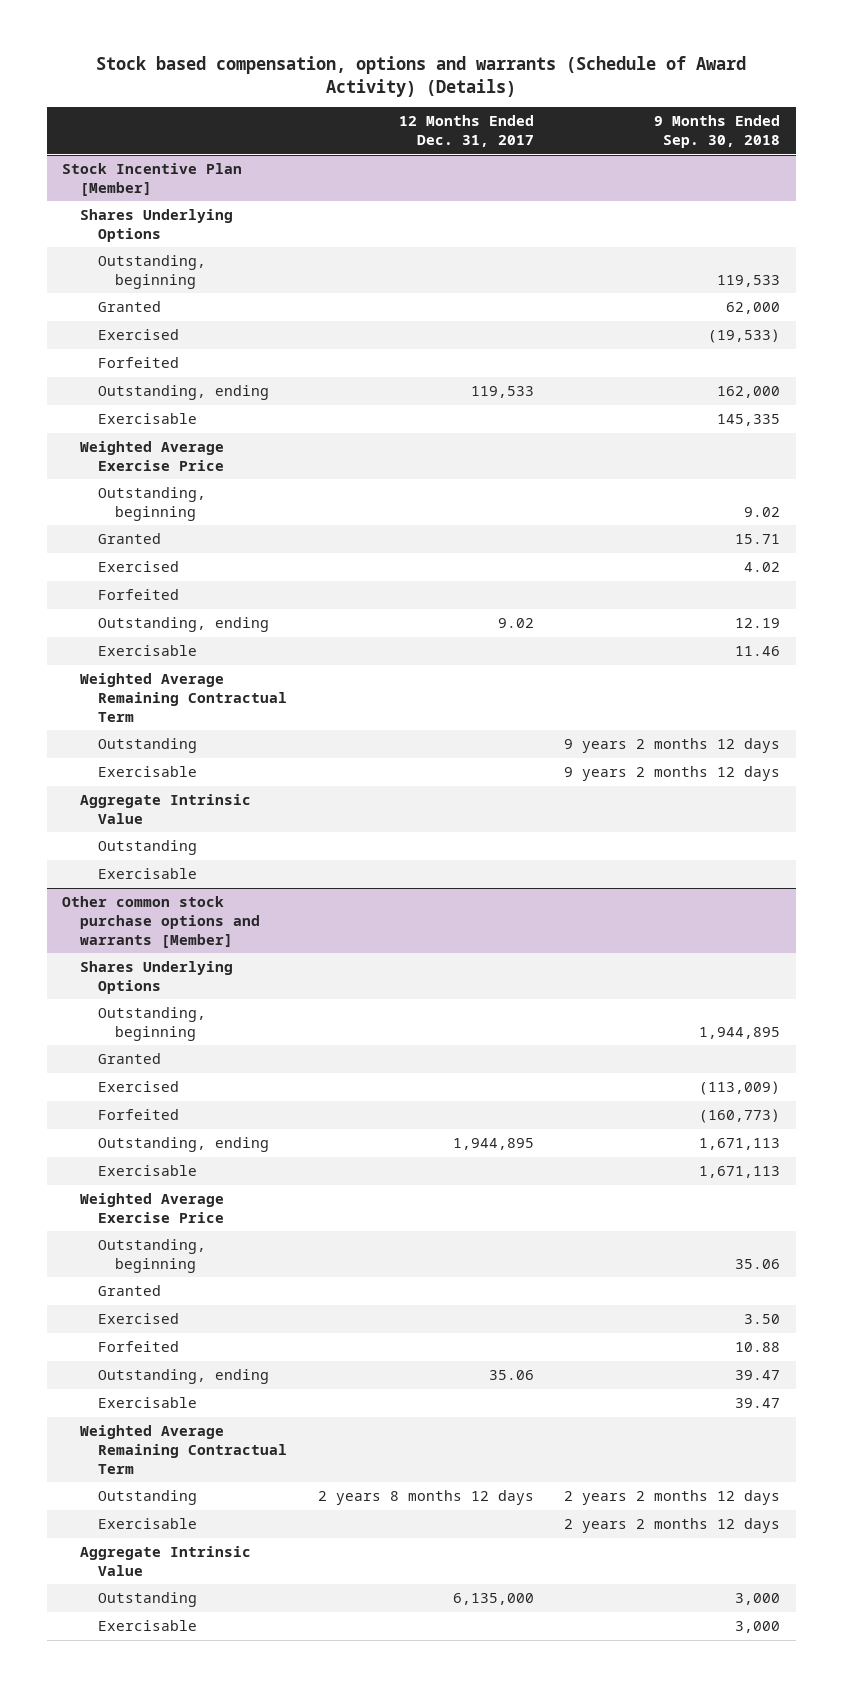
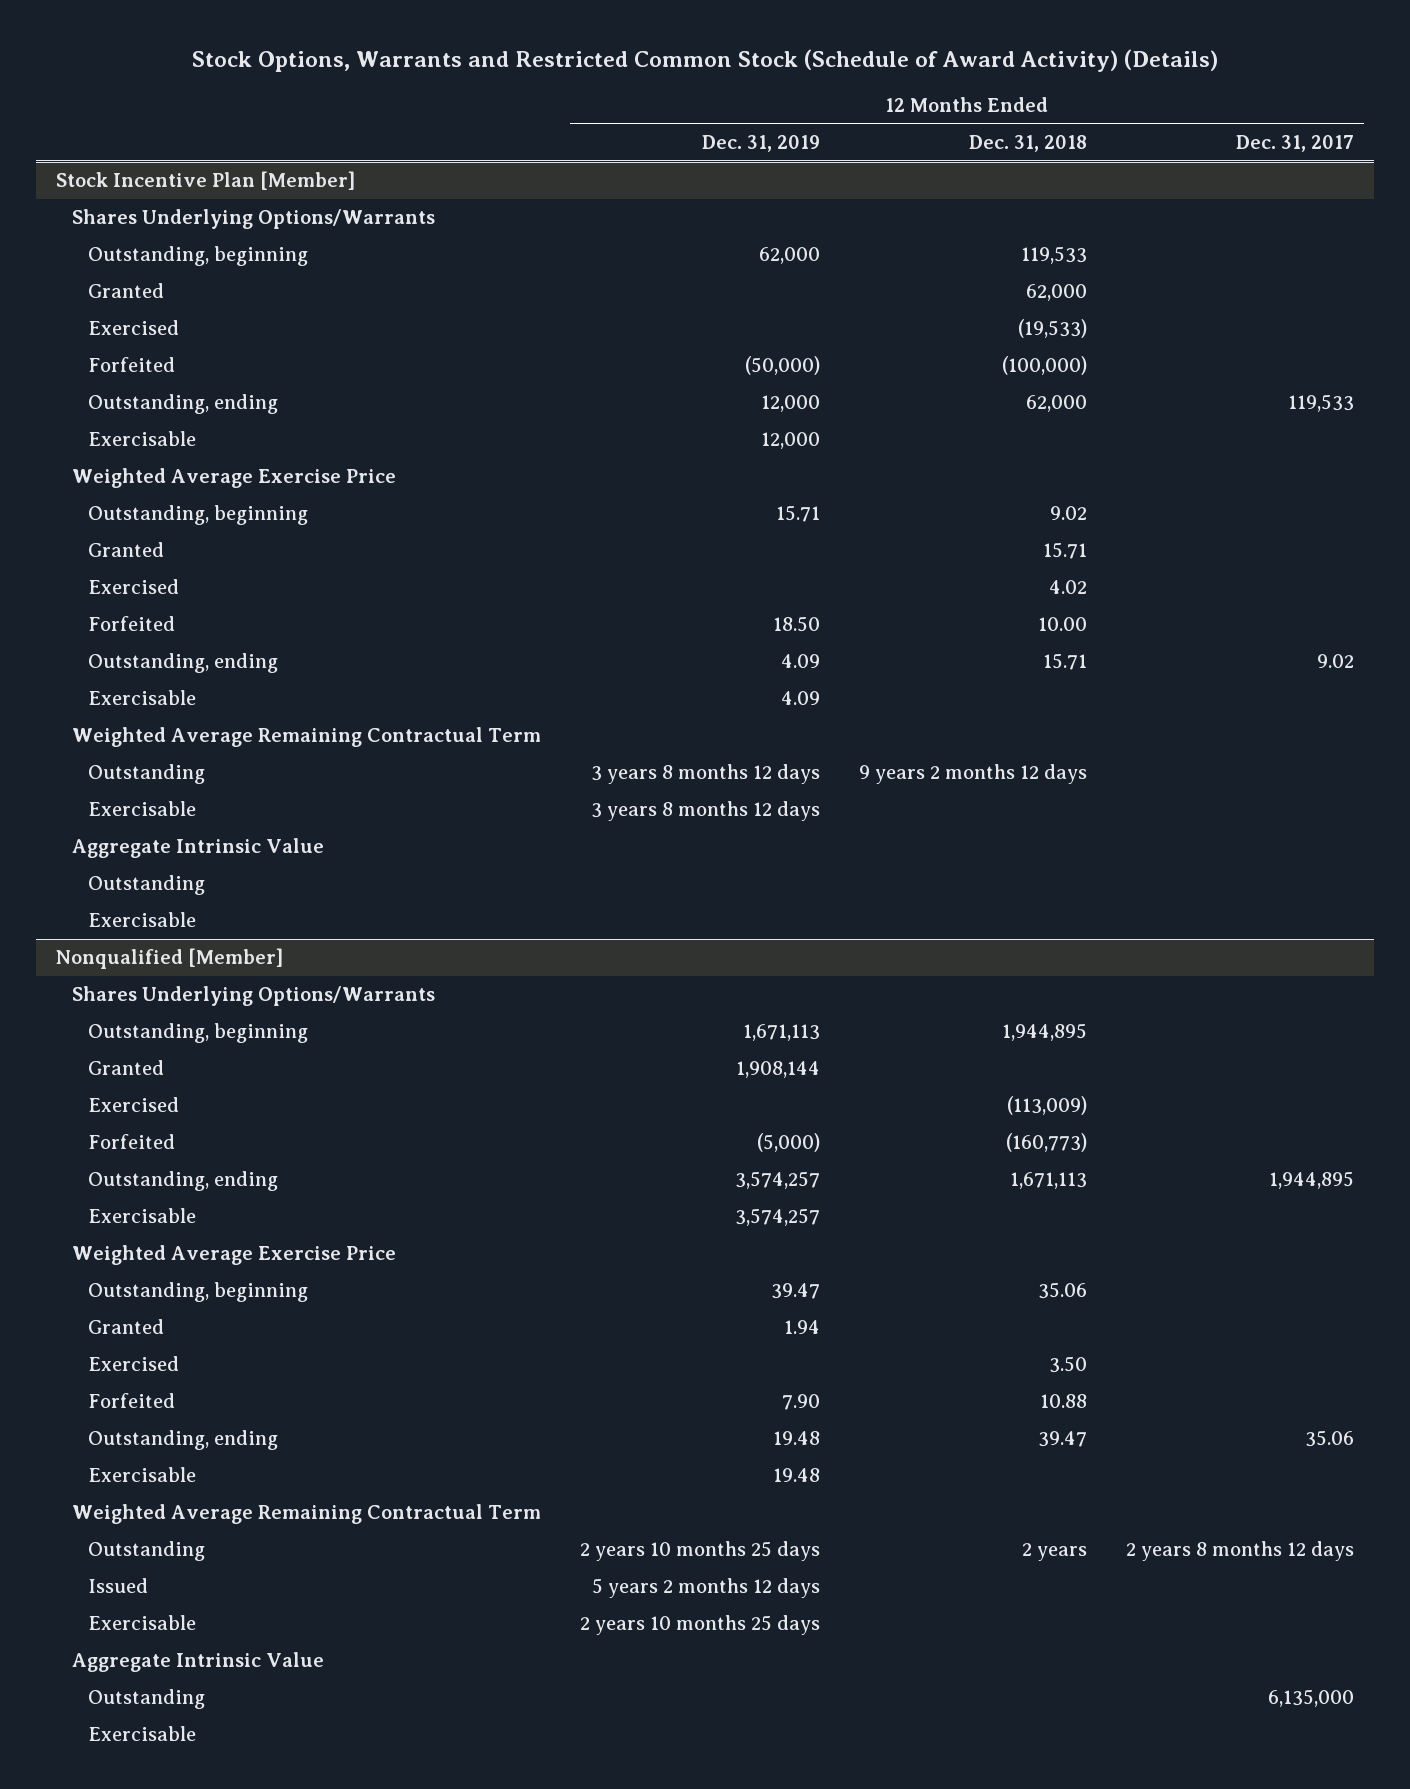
- Stock based compensation, options and warrants (Schedule of Award Activity) (Details)
+ Stock Options, Warrants and Restricted Common Stock (Schedule of Award Activity) (Details)
- | 12 Months Ended Dec. 31, 2017 | 9 Months Ended Sep. 30, 2018
+ | 12 Months Ended Dec. 31, 2019 | 12 Months Ended Dec. 31, 2018 | 12 Months Ended Dec. 31, 2017
@ Stock Incentive Plan [Member]
- Shares Underlying Options
+ Shares Underlying Options/Warrants
- Other common stock purchase options and warrants [Member]
- Shares Underlying Options
+ Nonqualified [Member]
+ Shares Underlying Options/Warrants
+ Issued | 5 years 2 months 12 days | |

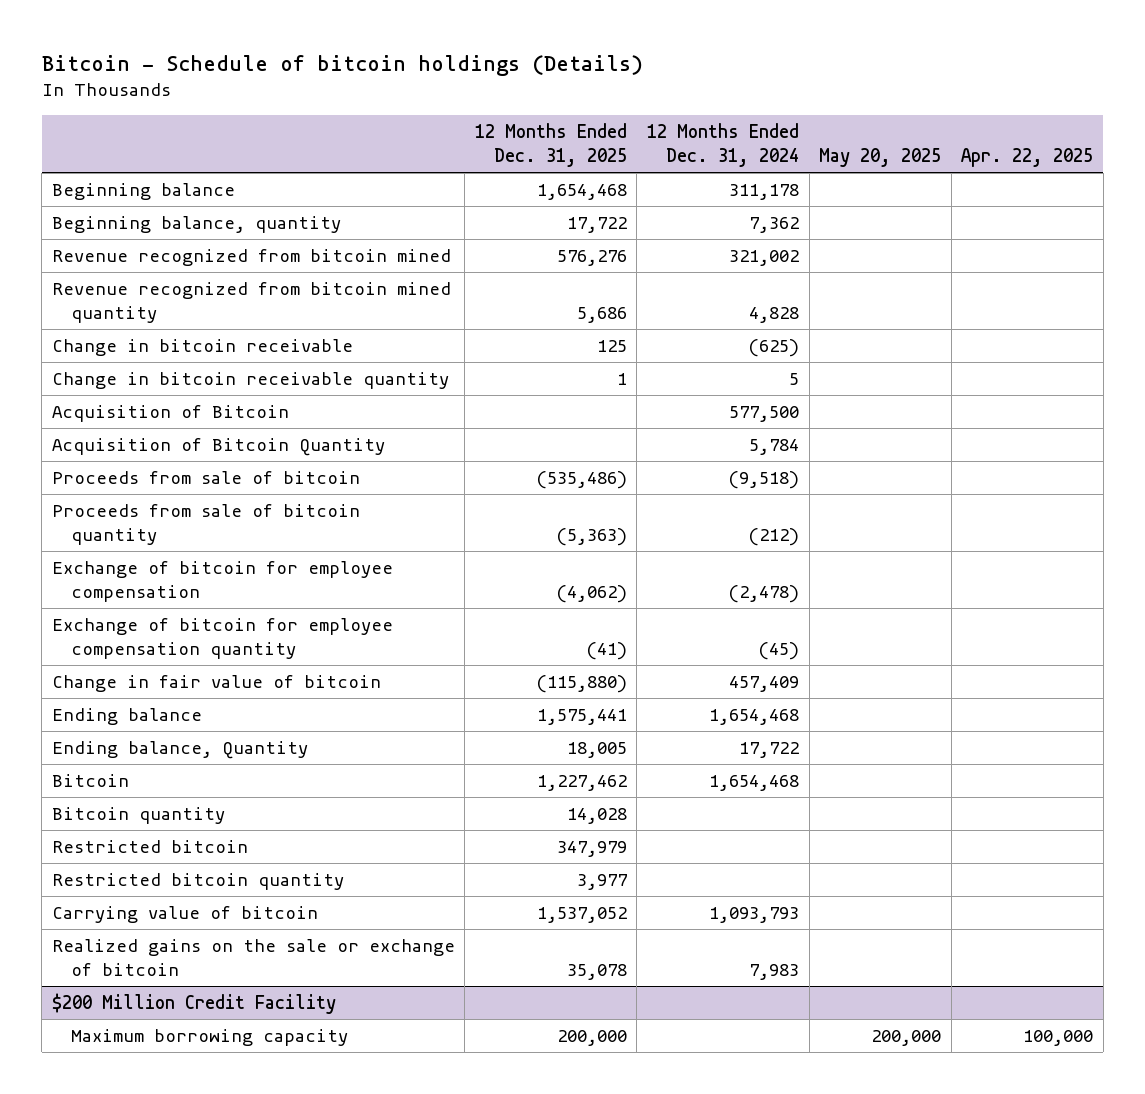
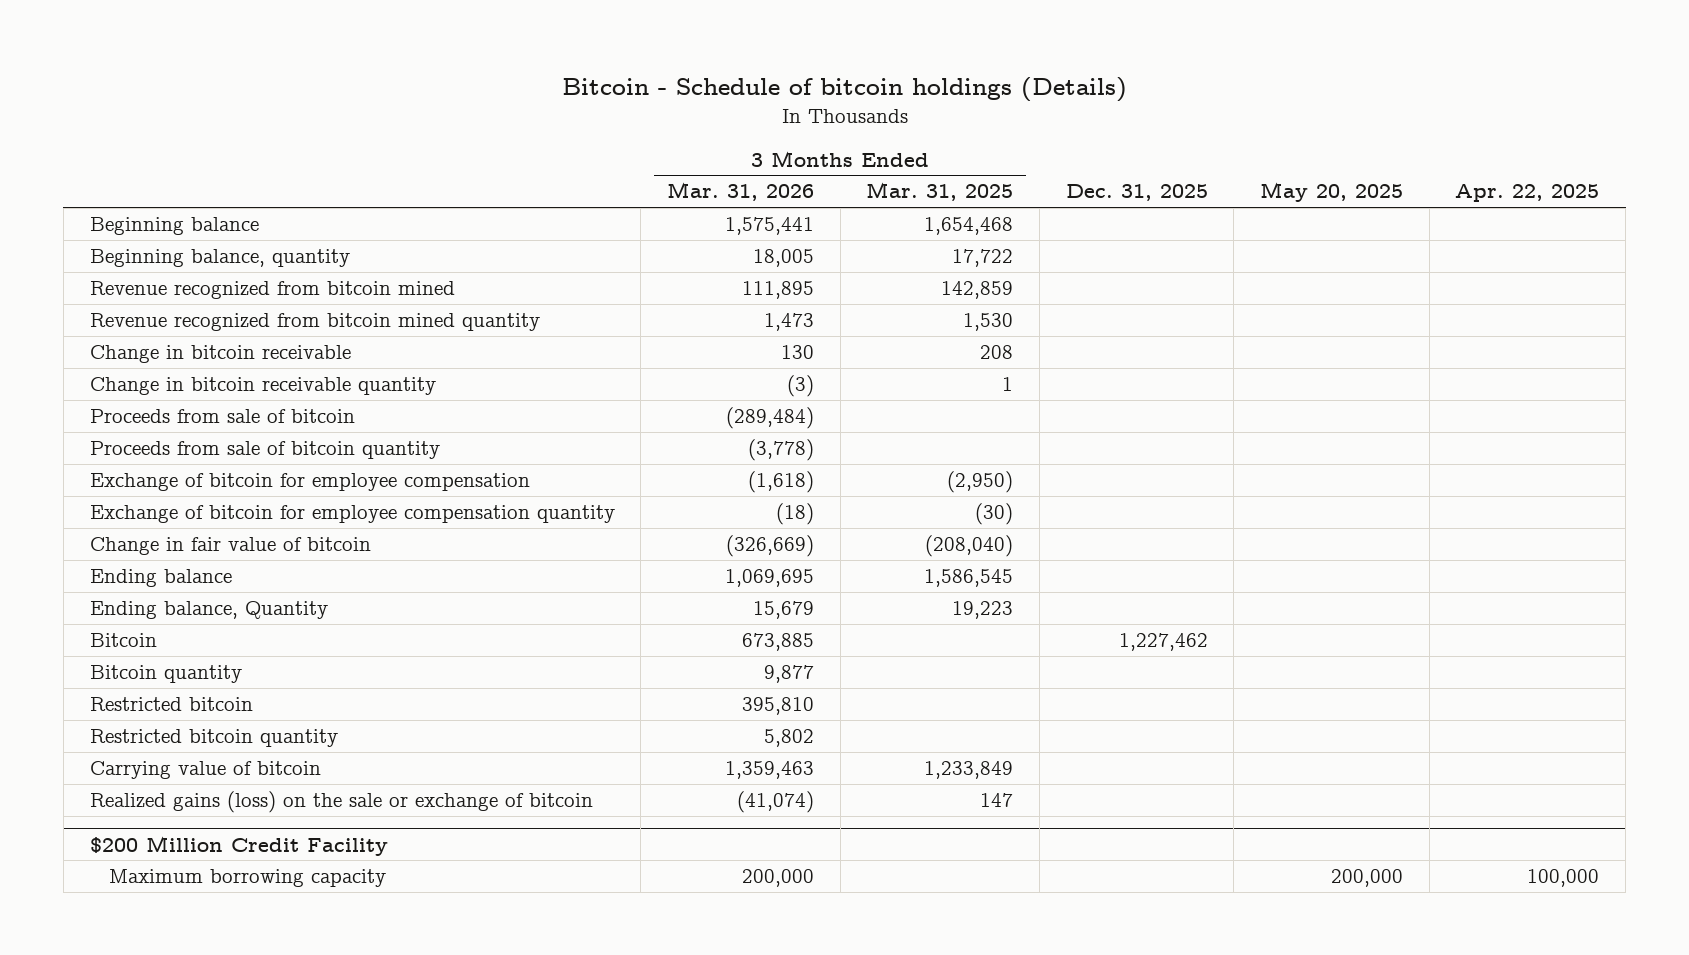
- | 12 Months Ended Dec. 31, 2025 | 12 Months Ended Dec. 31, 2024 | May 20, 2025 | Apr. 22, 2025
+ | 3 Months Ended Mar. 31, 2026 | 3 Months Ended Mar. 31, 2025 | Dec. 31, 2025 | May 20, 2025 | Apr. 22, 2025
- Acquisition of Bitcoin | | 577,500 | |
- Acquisition of Bitcoin Quantity | | 5,784 | |
- Realized gains on the sale or exchange of bitcoin | 35,078 | 7,983 | |
+ Realized gains (loss) on the sale or exchange of bitcoin | (41,074) | 147 | | |

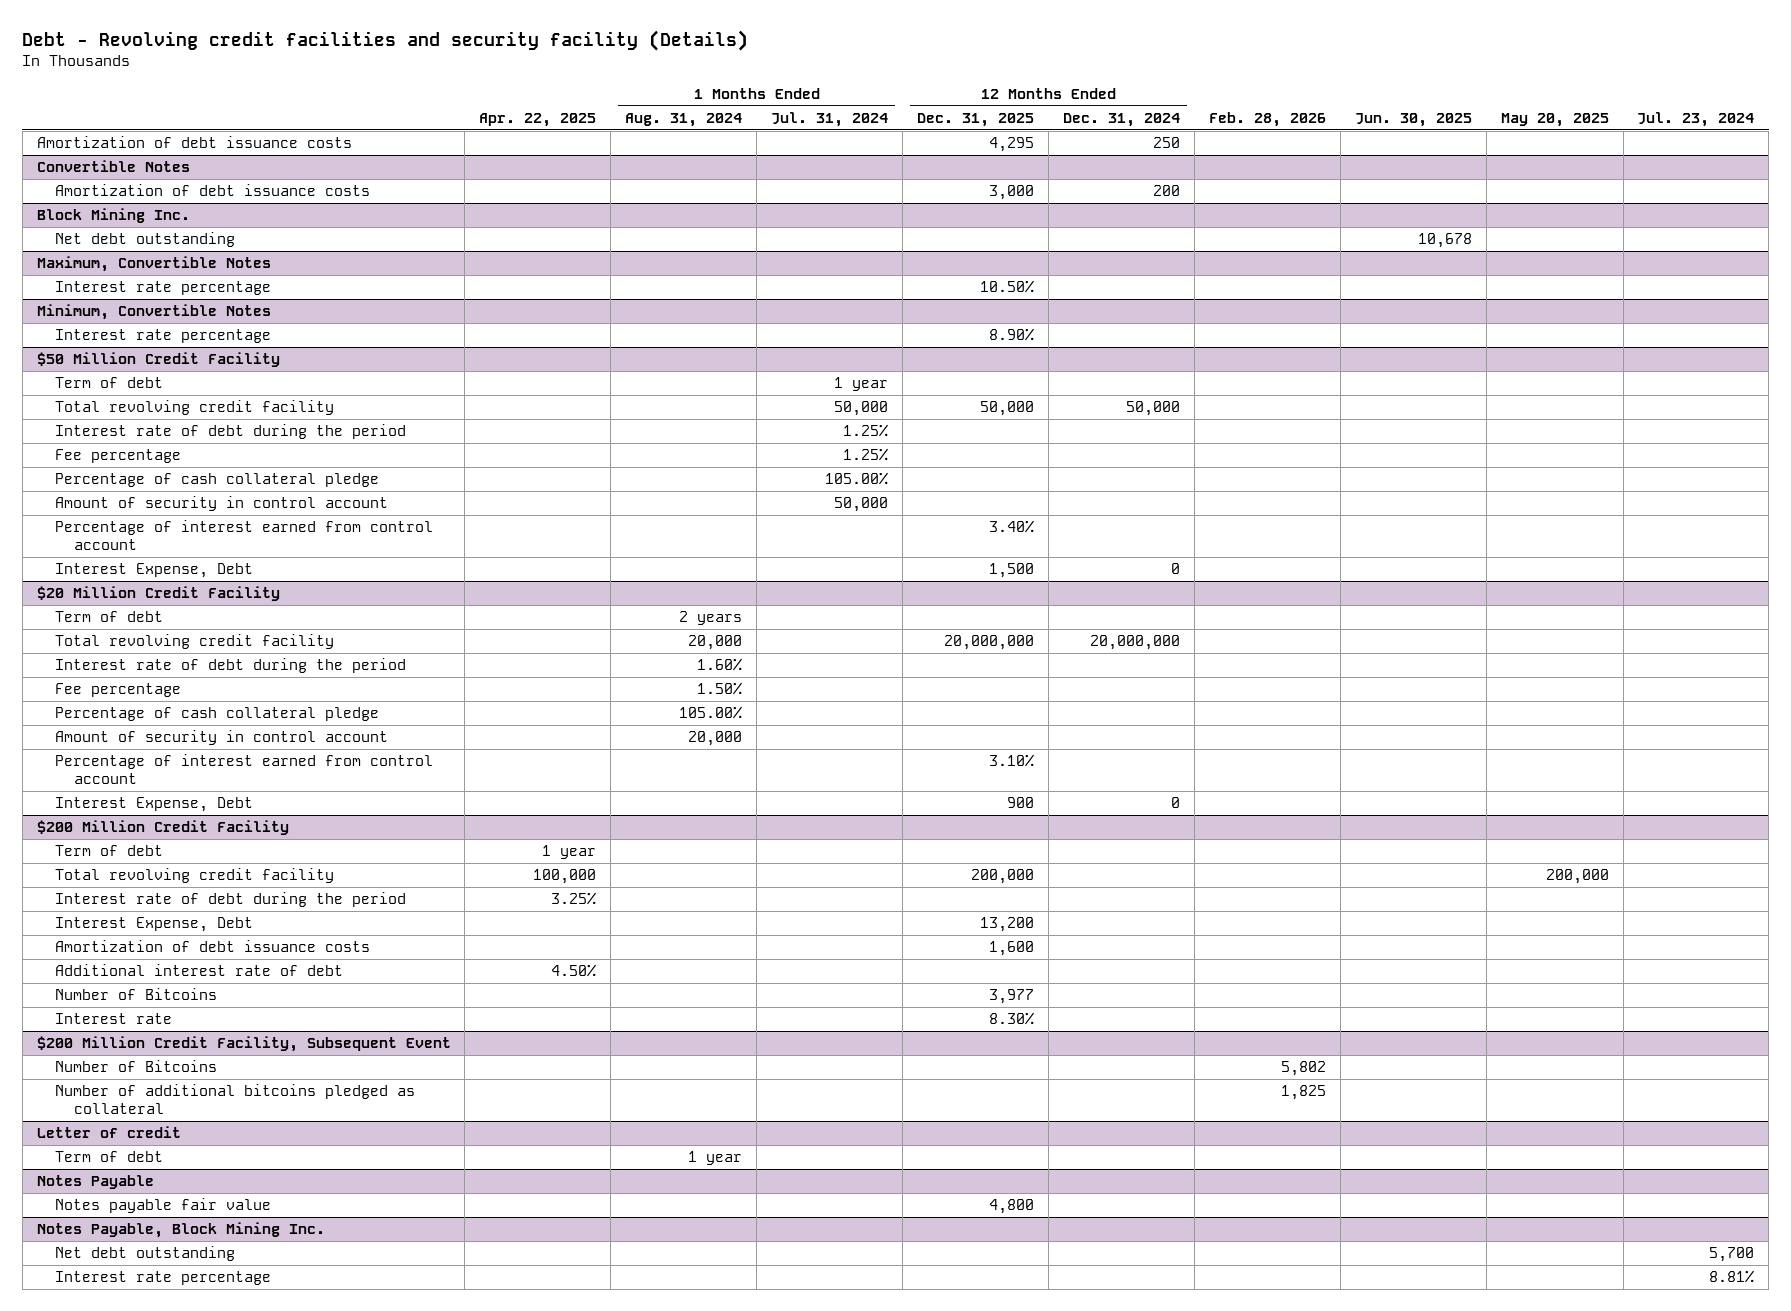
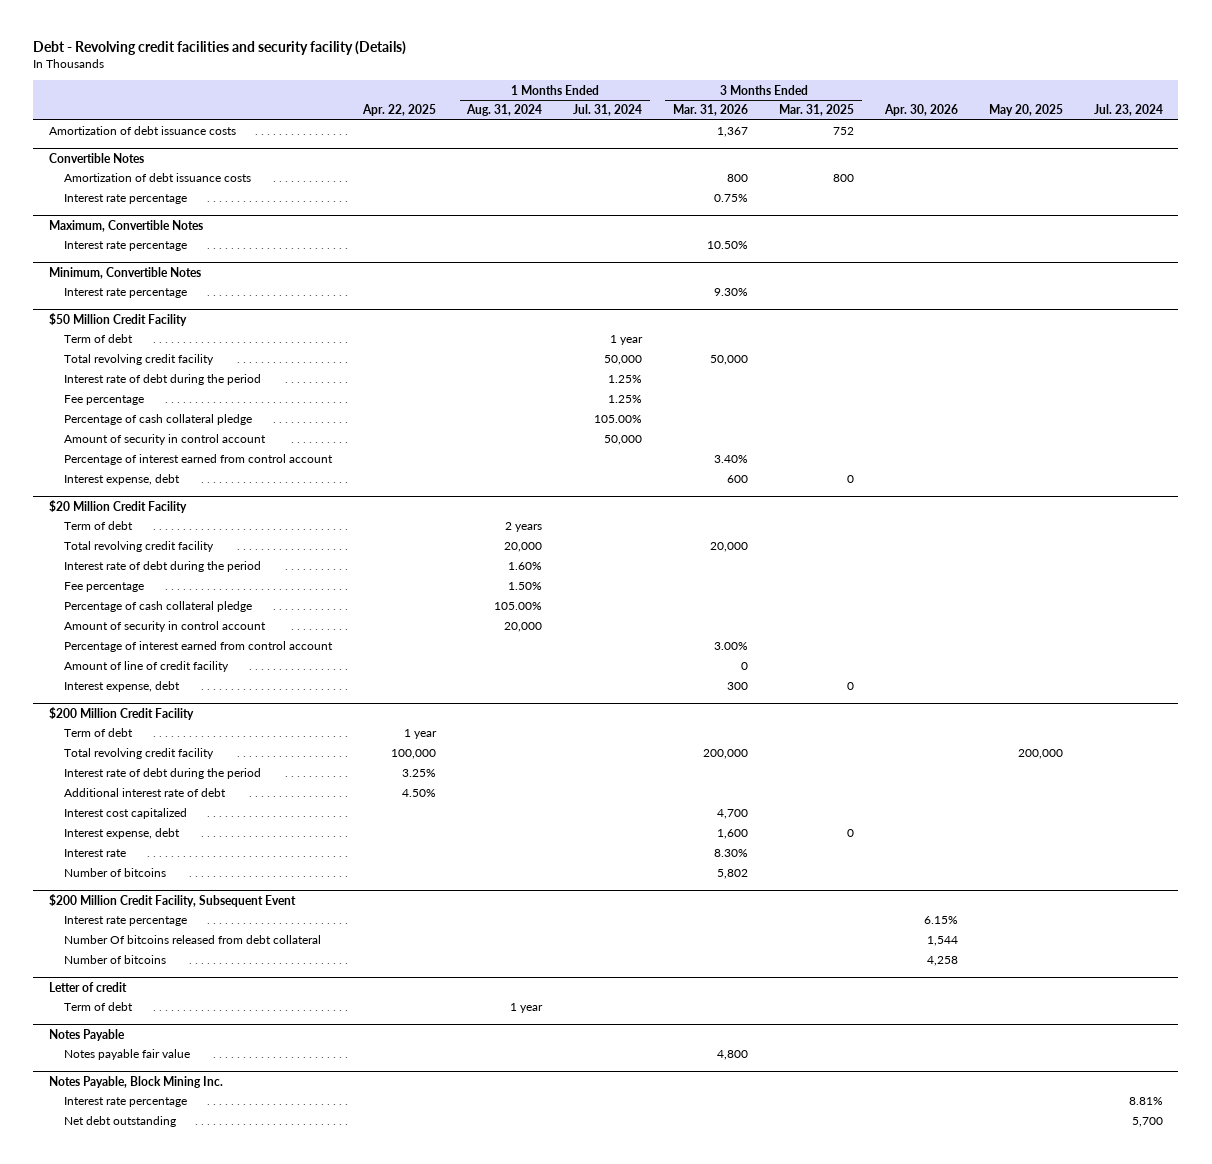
- | Apr. 22, 2025 | 1 Months Ended Aug. 31, 2024 | 1 Months Ended Jul. 31, 2024 | 12 Months Ended Dec. 31, 2025 | 12 Months Ended Dec. 31, 2024 | Feb. 28, 2026 | Jun. 30, 2025 | May 20, 2025 | Jul. 23, 2024
+ | Apr. 22, 2025 | 1 Months Ended Aug. 31, 2024 | 1 Months Ended Jul. 31, 2024 | 3 Months Ended Mar. 31, 2026 | 3 Months Ended Mar. 31, 2025 | Apr. 30, 2026 | May 20, 2025 | Jul. 23, 2024
- Block Mining Inc.
- Net debt outstanding | | | | | | | 10,678 | |
@ Convertible Notes
+ Interest rate percentage | | | | 0.75% | | | |
@ $50 Million Credit Facility
- Interest Expense, Debt | | | | 1,500 | 0 | | | |
+ Interest expense, debt | | | | 600 | 0 | | |
@ $20 Million Credit Facility
- Interest Expense, Debt | | | | 900 | 0 | | | |
+ Amount of line of credit facility | | | | 0 | | | |
+ Interest expense, debt | | | | 300 | 0 | | |
@ $200 Million Credit Facility
- Interest Expense, Debt | | | | 13,200 | | | | |
- Amortization of debt issuance costs | | | | 1,600 | | | | |
- Number of Bitcoins | | | | 3,977 | | | | |
+ Interest cost capitalized | | | | 4,700 | | | |
+ Interest expense, debt | | | | 1,600 | 0 | | |
+ Number of bitcoins | | | | 5,802 | | | |
@ $200 Million Credit Facility, Subsequent Event
- Number of Bitcoins | | | | | | 5,802 | | |
- Number of additional bitcoins pledged as collateral | | | | | | 1,825 | | |
+ Interest rate percentage | | | | | | 6.15% | |
+ Number Of bitcoins released from debt collateral | | | | | | 1,544 | |
+ Number of bitcoins | | | | | | 4,258 | |
@ Notes Payable, Block Mining Inc.
moved down: Net debt outstanding | | | | | | | | 5,700

